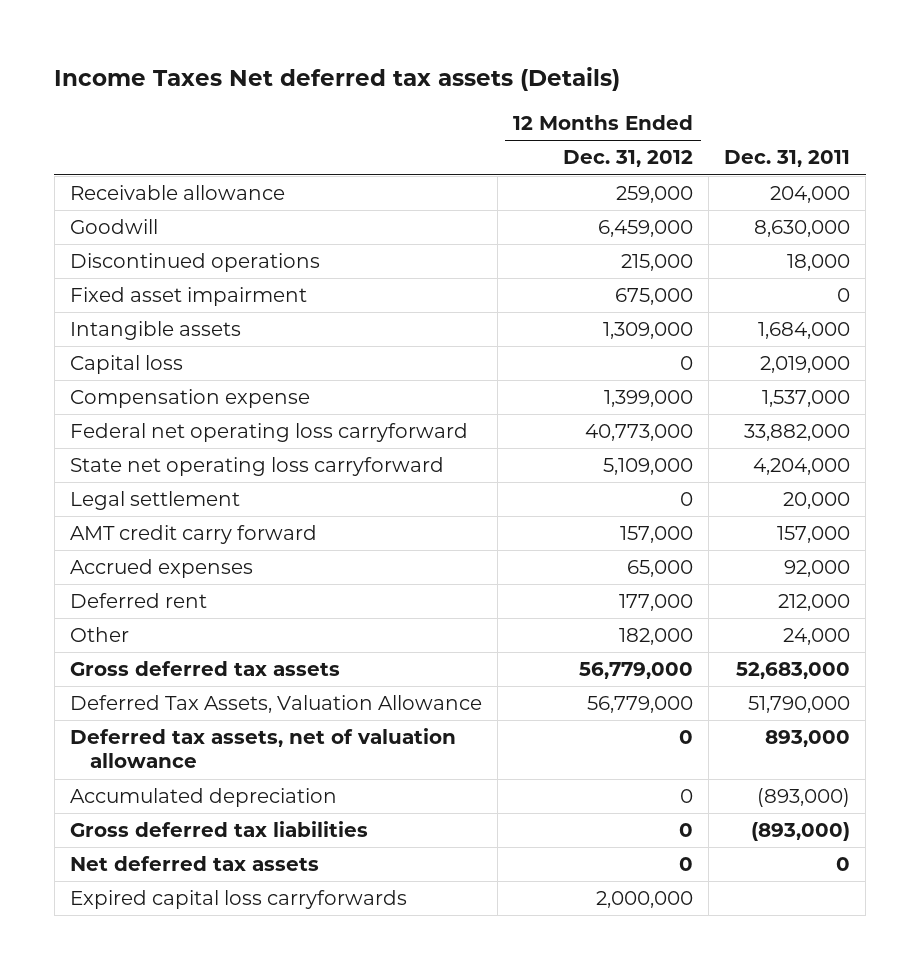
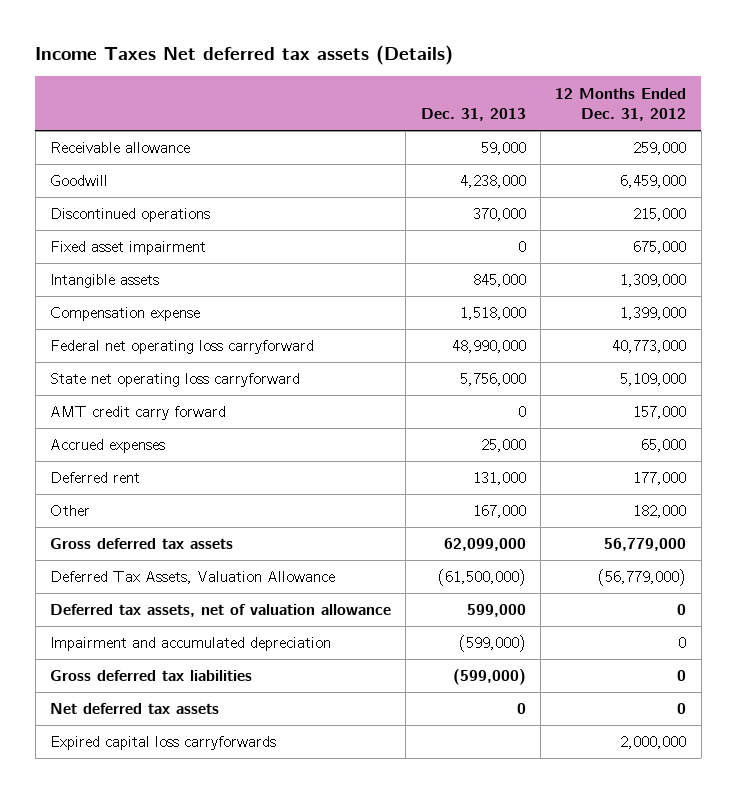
- | 12 Months Ended Dec. 31, 2012 | Dec. 31, 2011
+ | Dec. 31, 2013 | 12 Months Ended Dec. 31, 2012
- Capital loss | 0 | 2,019,000
- Legal settlement | 0 | 20,000
- Deferred Tax Assets, Valuation Allowance | 56,779,000 | 51,790,000
+ Deferred Tax Assets, Valuation Allowance | (61,500,000) | (56,779,000)
- Accumulated depreciation | 0 | (893,000)
+ Impairment and accumulated depreciation | (599,000) | 0

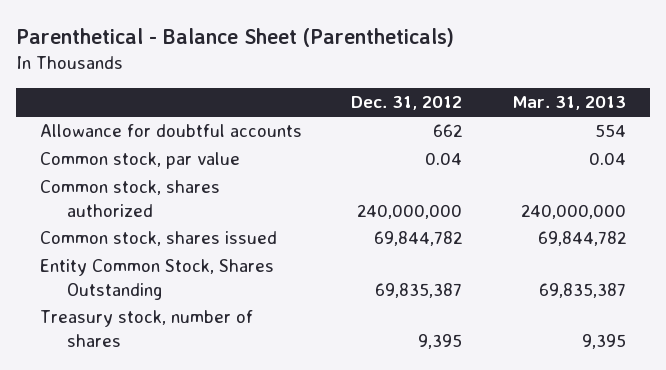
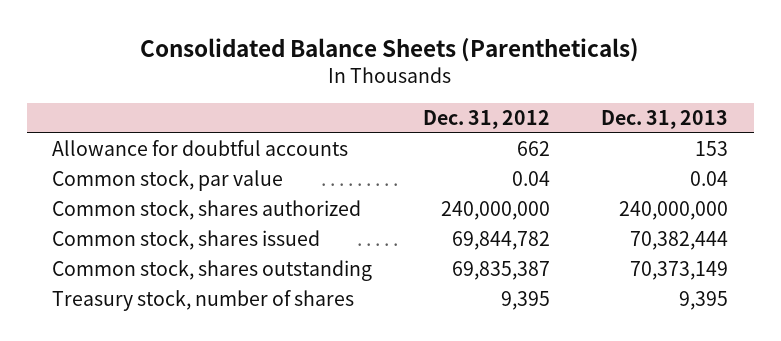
- Parenthetical - Balance Sheet (Parentheticals)
+ Consolidated Balance Sheets (Parentheticals)
- | Dec. 31, 2012 | Mar. 31, 2013
+ | Dec. 31, 2012 | Dec. 31, 2013
- Entity Common Stock, Shares Outstanding | 69,835,387 | 69,835,387
+ Common stock, shares outstanding | 69,835,387 | 70,373,149

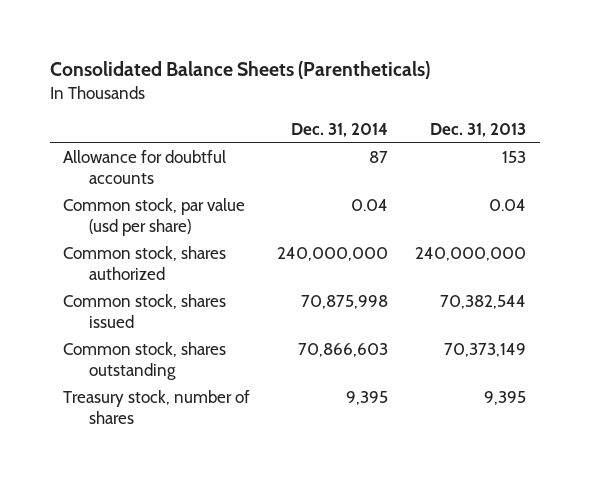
- | Dec. 31, 2012 | Dec. 31, 2013
+ | Dec. 31, 2014 | Dec. 31, 2013
- Common stock, par value | 0.04 | 0.04
+ Common stock, par value (usd per share) | 0.04 | 0.04
- Common stock, shares issued | 69,844,782 | 70,382,444
+ Common stock, shares issued | 70,875,998 | 70,382,544

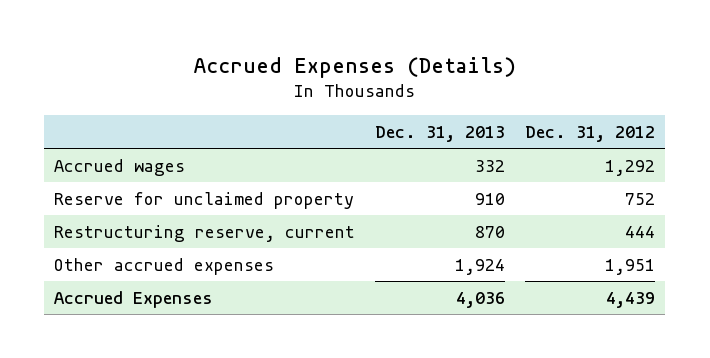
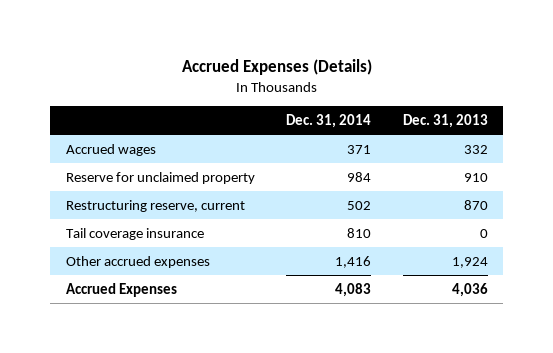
- | Dec. 31, 2013 | Dec. 31, 2012
+ | Dec. 31, 2014 | Dec. 31, 2013
+ Tail coverage insurance | 810 | 0

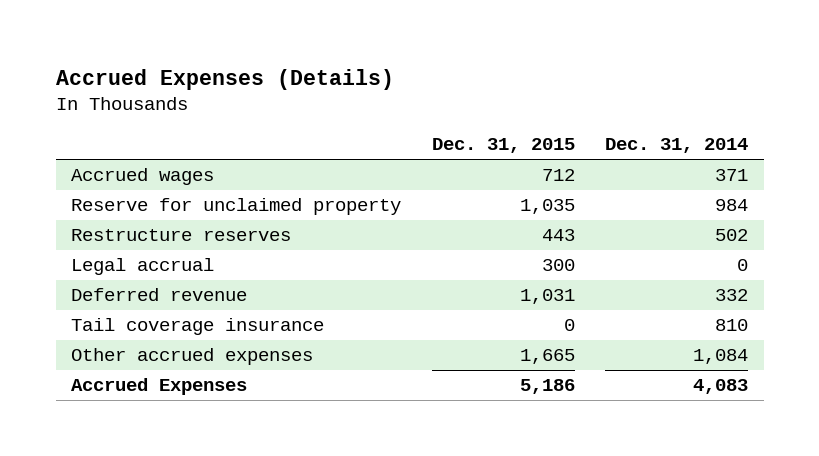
- | Dec. 31, 2014 | Dec. 31, 2013
+ | Dec. 31, 2015 | Dec. 31, 2014
- Restructuring reserve, current | 502 | 870
+ Restructure reserves | 443 | 502
+ Legal accrual | 300 | 0
+ Deferred revenue | 1,031 | 332
- Other accrued expenses | 1,416 | 1,924
+ Other accrued expenses | 1,665 | 1,084

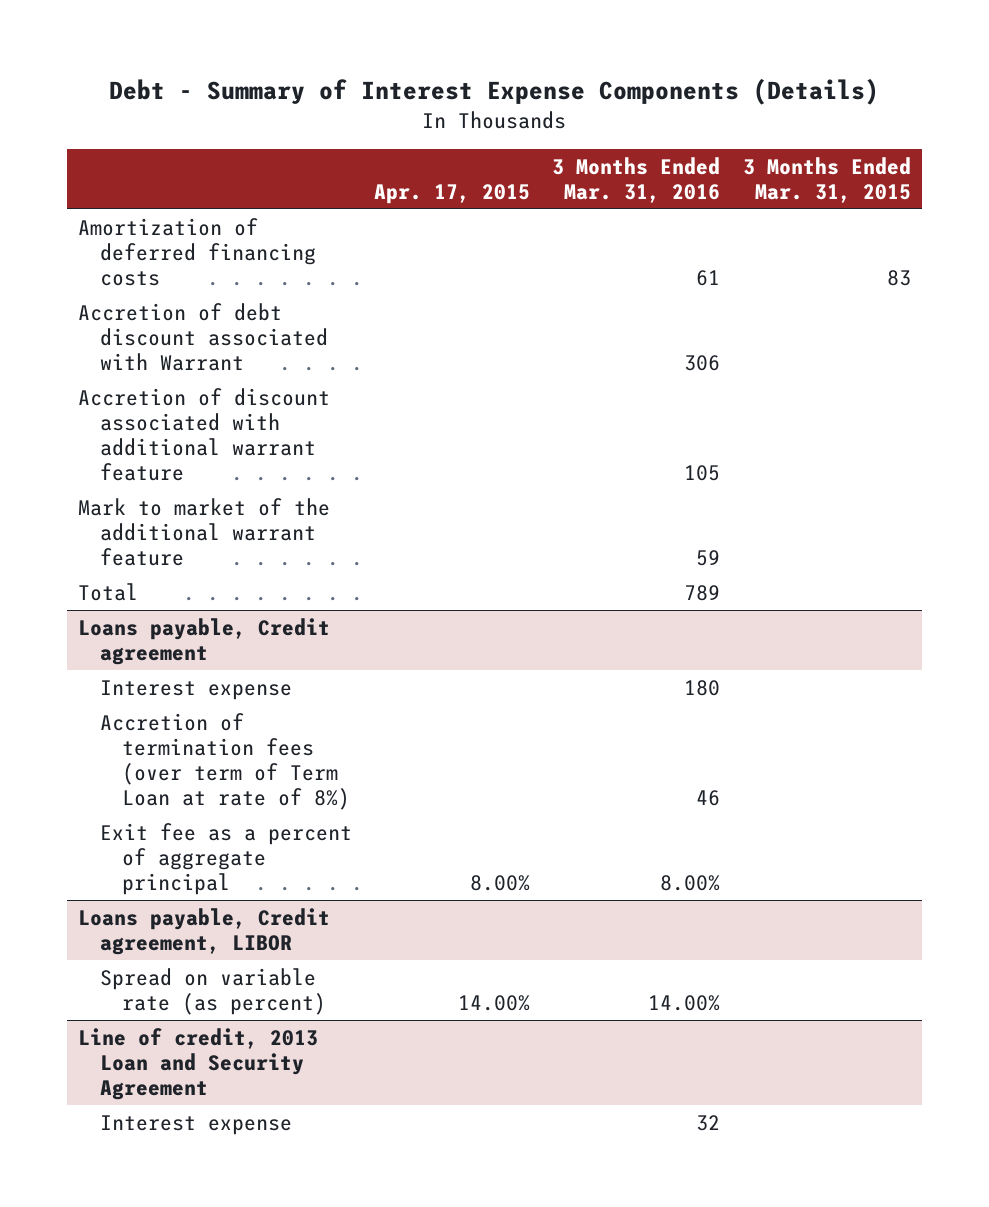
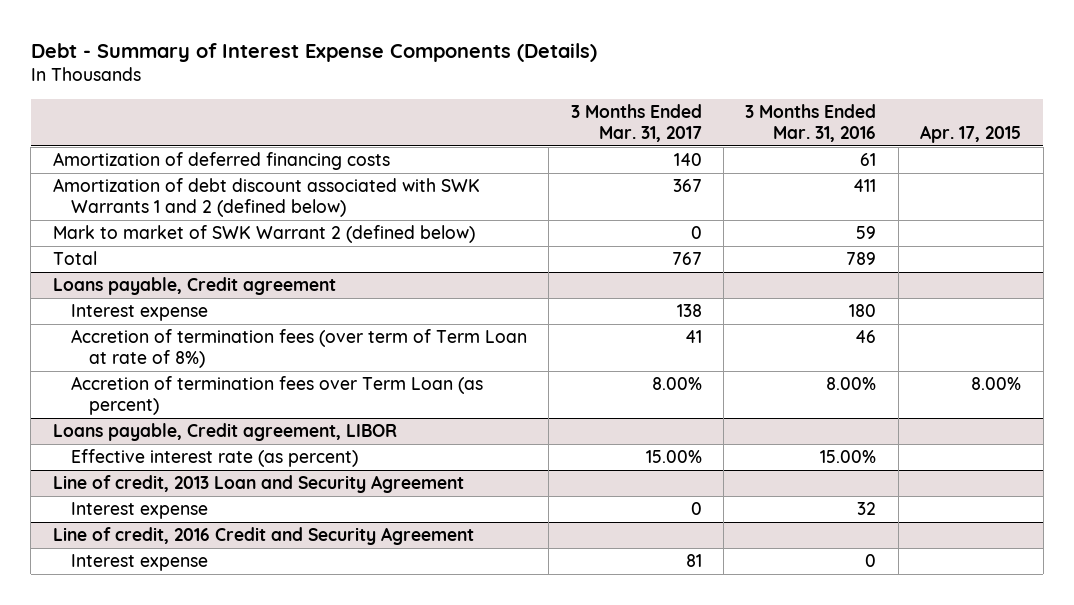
- | Apr. 17, 2015 | 3 Months Ended Mar. 31, 2016 | 3 Months Ended Mar. 31, 2015
+ | 3 Months Ended Mar. 31, 2017 | 3 Months Ended Mar. 31, 2016 | Apr. 17, 2015
- Accretion of debt discount associated with Warrant | | 306 |
- Accretion of discount associated with additional warrant feature | | 105 |
- Mark to market of the additional warrant feature | | 59 |
+ Amortization of debt discount associated with SWK Warrants 1 and 2 (defined below) | 367 | 411 |
+ Mark to market of SWK Warrant 2 (defined below) | 0 | 59 |
@ Loans payable, Credit agreement
- Exit fee as a percent of aggregate principal | 8.00% | 8.00% |
+ Accretion of termination fees over Term Loan (as percent) | 8.00% | 8.00% | 8.00%
@ Loans payable, Credit agreement, LIBOR
- Spread on variable rate (as percent) | 14.00% | 14.00% |
+ Effective interest rate (as percent) | 15.00% | 15.00% |
+ Line of credit, 2016 Credit and Security Agreement
+ Interest expense | 81 | 0 |

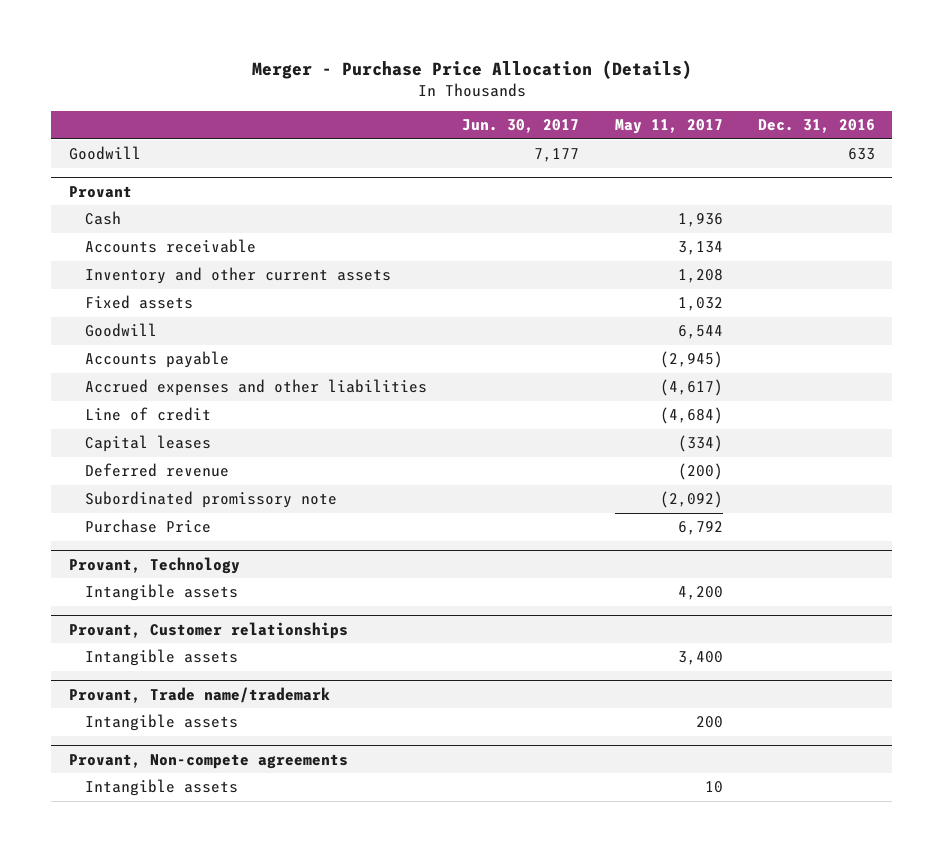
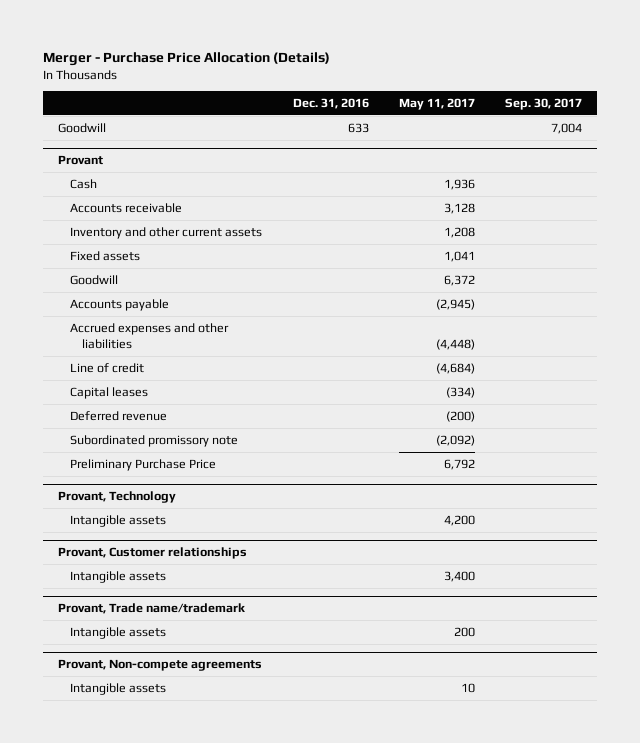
- | Jun. 30, 2017 | May 11, 2017 | Dec. 31, 2016
+ | Dec. 31, 2016 | May 11, 2017 | Sep. 30, 2017
@ Provant
- Accounts receivable | | 3,134 |
+ Accounts receivable | | 3,128 |
- Fixed assets | | 1,032 |
- Goodwill | | 6,544 |
+ Fixed assets | | 1,041 |
+ Goodwill | | 6,372 |
- Accrued expenses and other liabilities | | (4,617) |
+ Accrued expenses and other liabilities | | (4,448) |
- Purchase Price | | 6,792 |
+ Preliminary Purchase Price | | 6,792 |

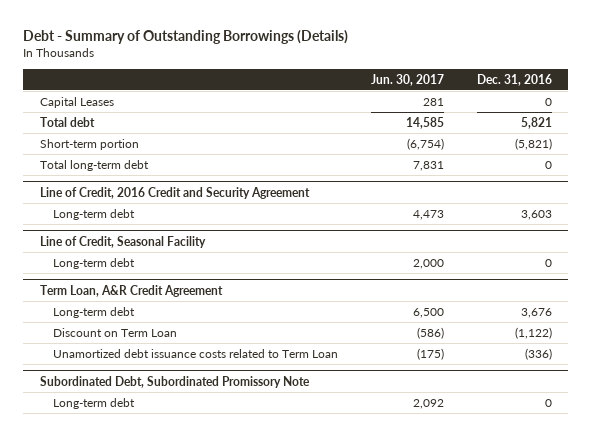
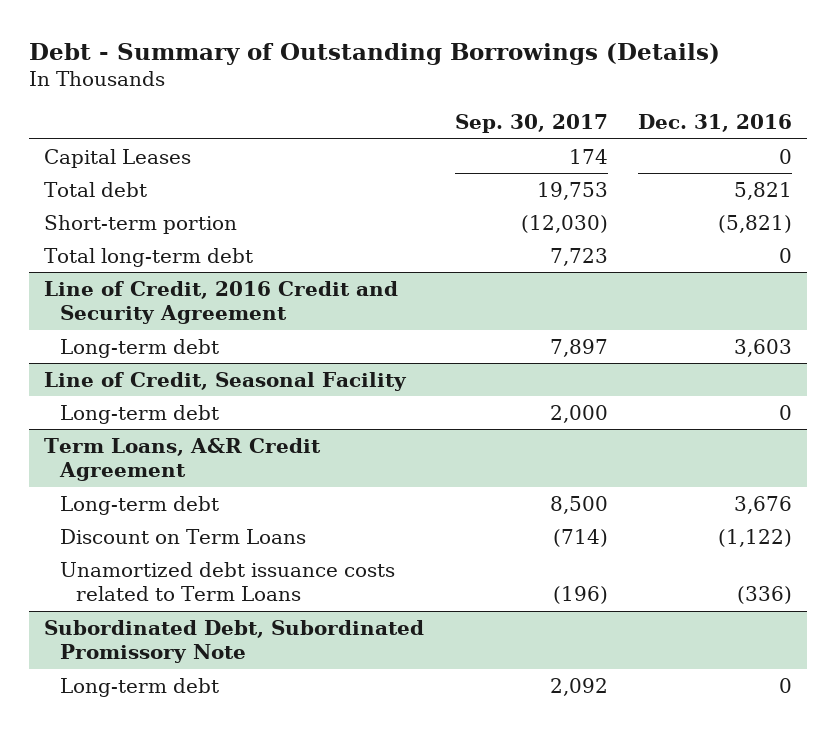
- | Jun. 30, 2017 | Dec. 31, 2016
+ | Sep. 30, 2017 | Dec. 31, 2016
- Term Loan, A&R Credit Agreement
+ Term Loans, A&R Credit Agreement
- Discount on Term Loan | (586) | (1,122)
- Unamortized debt issuance costs related to Term Loan | (175) | (336)
+ Discount on Term Loans | (714) | (1,122)
+ Unamortized debt issuance costs related to Term Loans | (196) | (336)

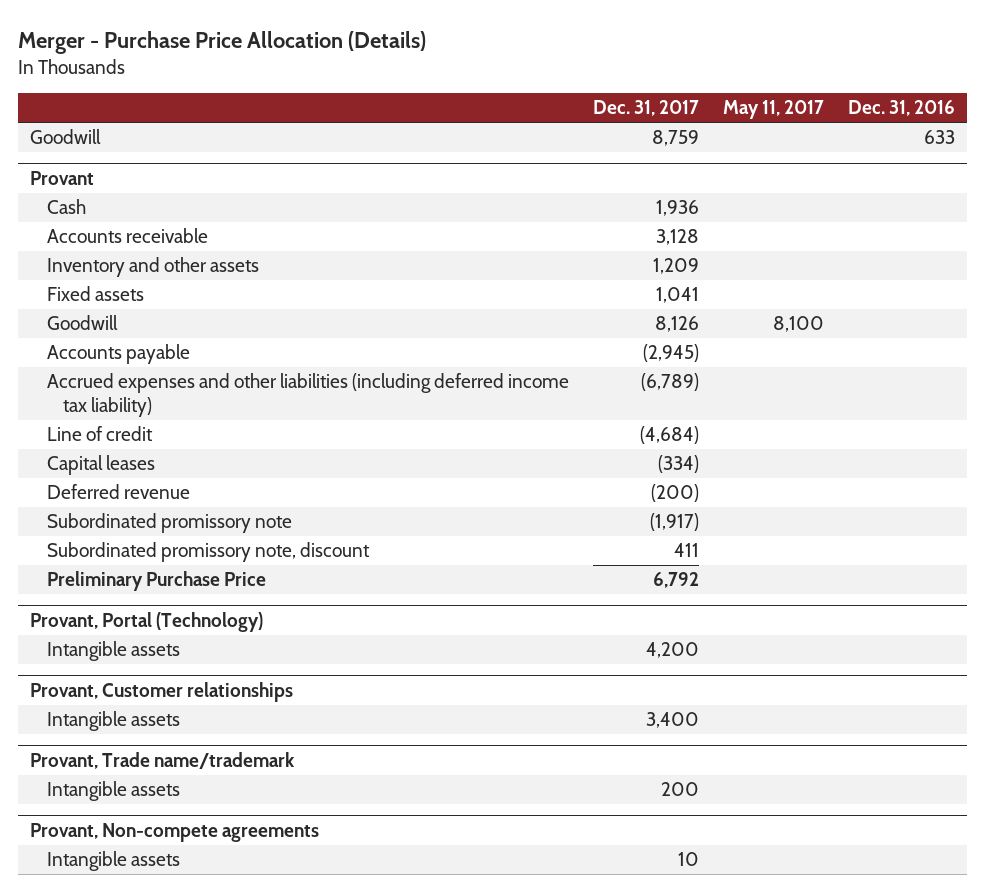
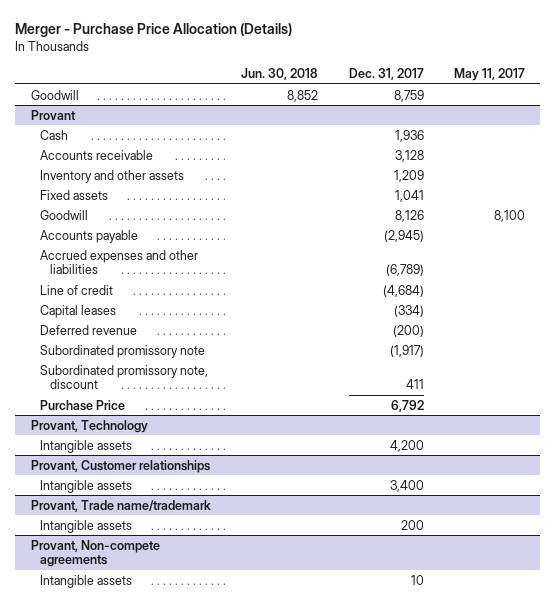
- | Dec. 31, 2017 | May 11, 2017 | Dec. 31, 2016
+ | Jun. 30, 2018 | Dec. 31, 2017 | May 11, 2017
@ Provant
- Accrued expenses and other liabilities (including deferred income tax liability) | (6,789) | |
+ Accrued expenses and other liabilities | | (6,789) |
- Preliminary Purchase Price | 6,792 | |
- Provant, Portal (Technology)
@ Provant
+ Purchase Price | | 6,792 |
+ Provant, Technology

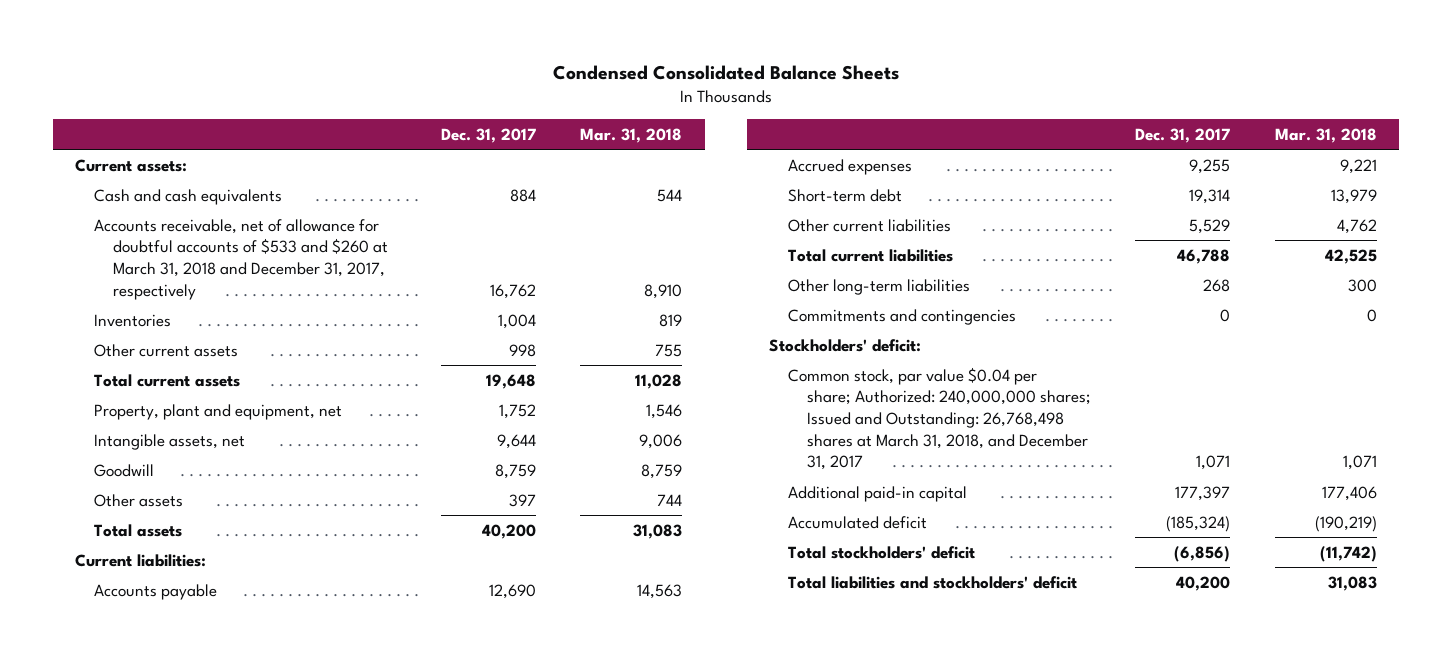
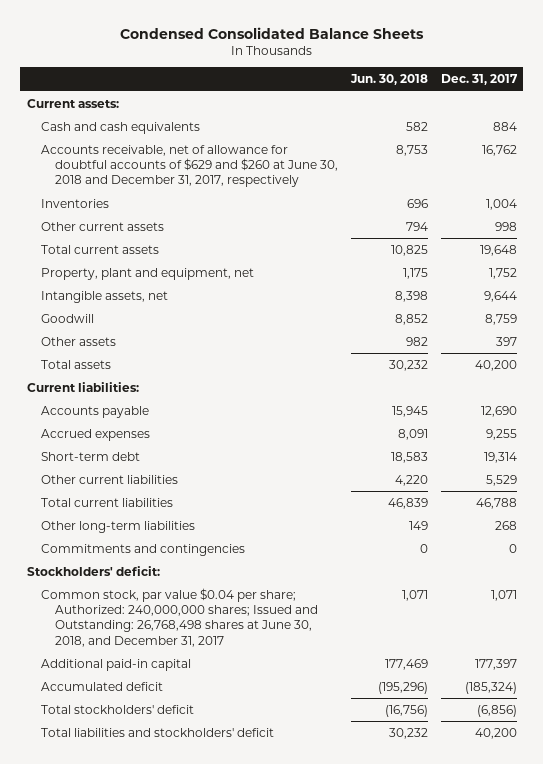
- | Dec. 31, 2017 | Mar. 31, 2018
+ | Jun. 30, 2018 | Dec. 31, 2017
- Accounts receivable, net of allowance for doubtful accounts of $533 and $260 at March 31, 2018 and December 31, 2017, respectively | 16,762 | 8,910
+ Accounts receivable, net of allowance for doubtful accounts of $629 and $260 at June 30, 2018 and December 31, 2017, respectively | 8,753 | 16,762
- Common stock, par value $0.04 per share; Authorized: 240,000,000 shares; Issued and Outstanding: 26,768,498 shares at March 31, 2018, and December 31, 2017 | 1,071 | 1,071
+ Common stock, par value $0.04 per share; Authorized: 240,000,000 shares; Issued and Outstanding: 26,768,498 shares at June 30, 2018, and December 31, 2017 | 1,071 | 1,071

